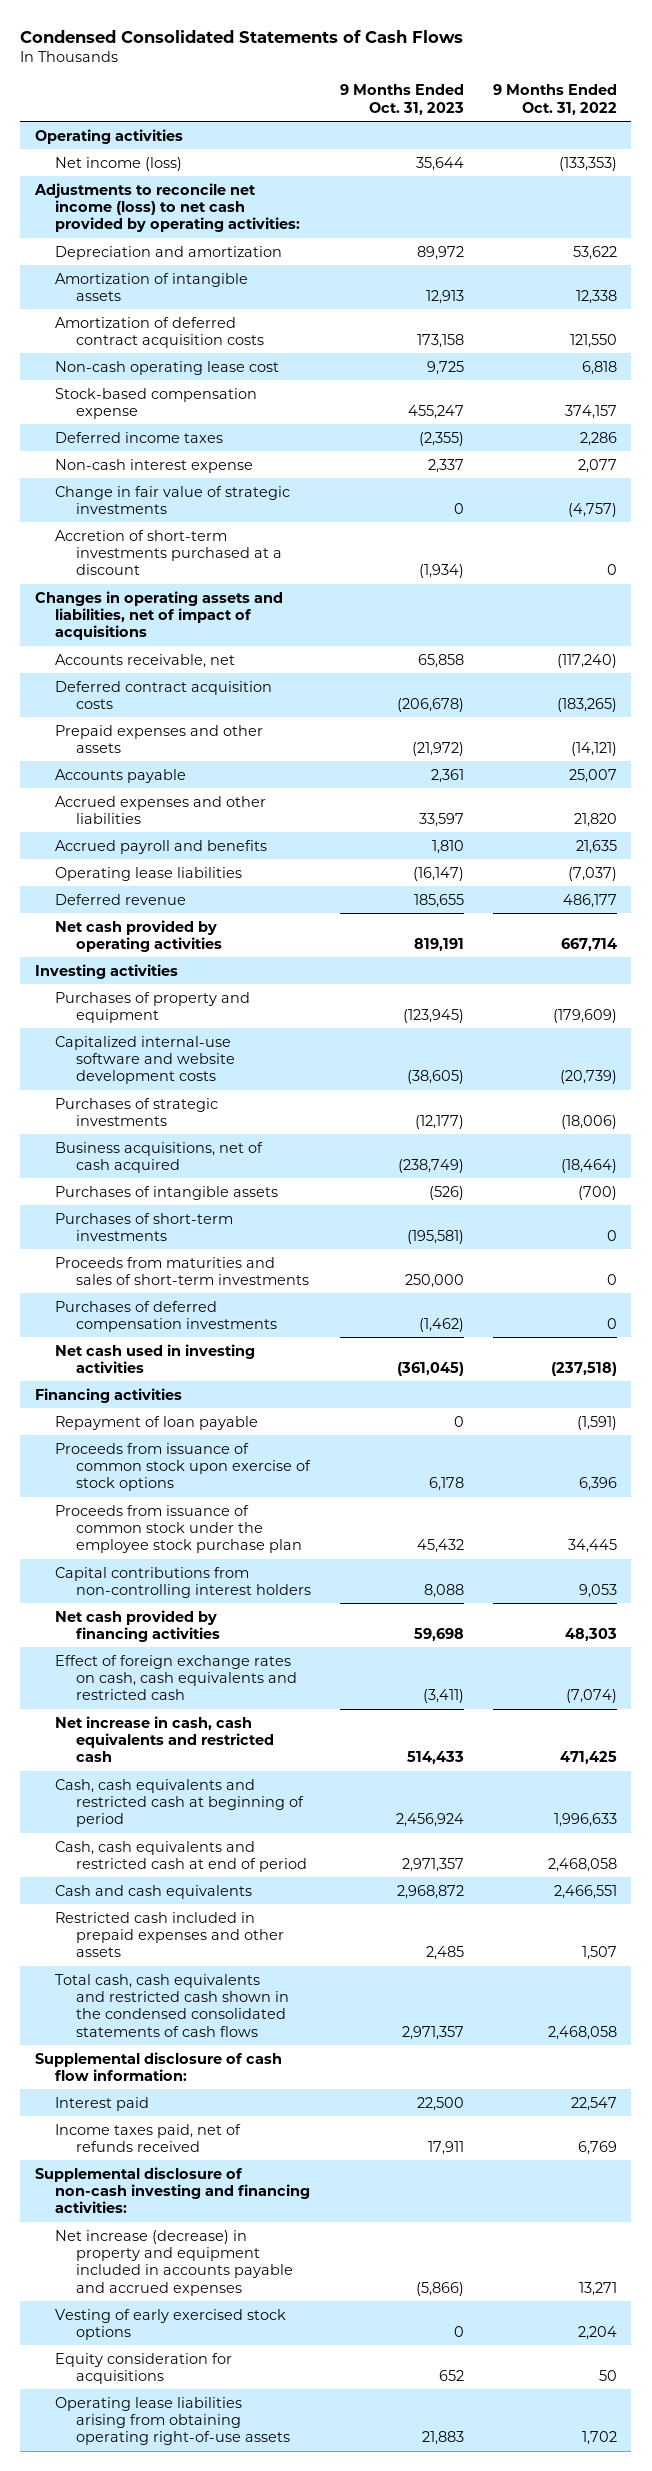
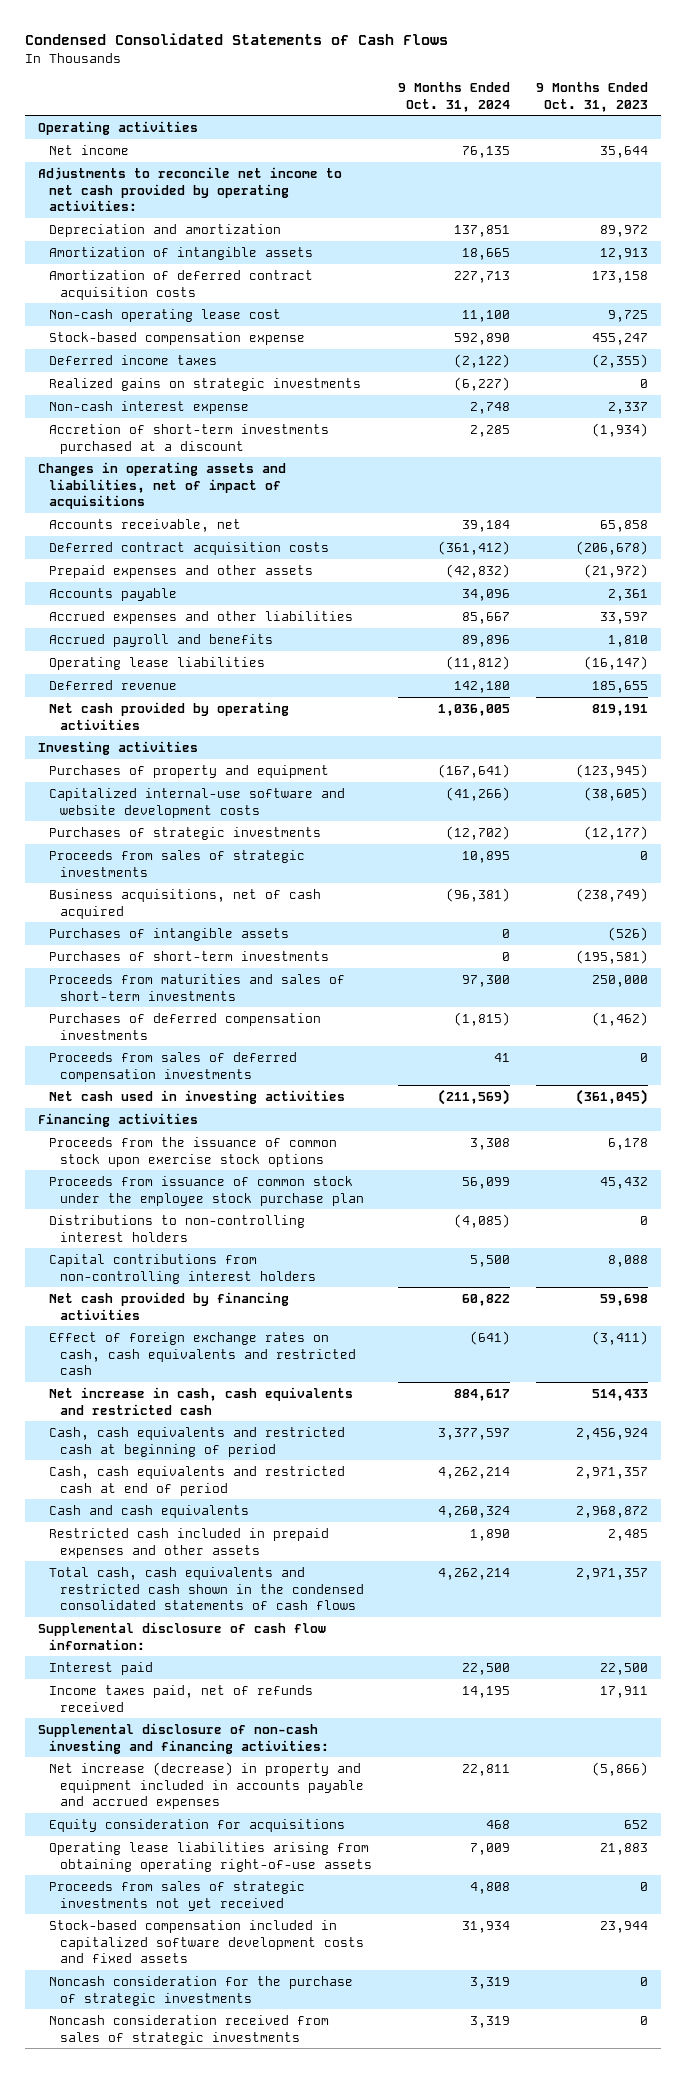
- | 9 Months Ended Oct. 31, 2023 | 9 Months Ended Oct. 31, 2022
+ | 9 Months Ended Oct. 31, 2024 | 9 Months Ended Oct. 31, 2023
- Net income (loss) | 35,644 | (133,353)
- Adjustments to reconcile net income (loss) to net cash provided by operating activities:
+ Net income | 76,135 | 35,644
+ Adjustments to reconcile net income to net cash provided by operating activities:
+ Realized gains on strategic investments | (6,227) | 0
- Change in fair value of strategic investments | 0 | (4,757)
+ Proceeds from sales of strategic investments | 10,895 | 0
+ Proceeds from sales of deferred compensation investments | 41 | 0
- Repayment of loan payable | 0 | (1,591)
- Proceeds from issuance of common stock upon exercise of stock options | 6,178 | 6,396
+ Proceeds from the issuance of common stock upon exercise stock options | 3,308 | 6,178
+ Distributions to non-controlling interest holders | (4,085) | 0
- Vesting of early exercised stock options | 0 | 2,204
+ Proceeds from sales of strategic investments not yet received | 4,808 | 0
+ Stock-based compensation included in capitalized software development costs and fixed assets | 31,934 | 23,944
+ Noncash consideration for the purchase of strategic investments | 3,319 | 0
+ Noncash consideration received from sales of strategic investments | 3,319 | 0

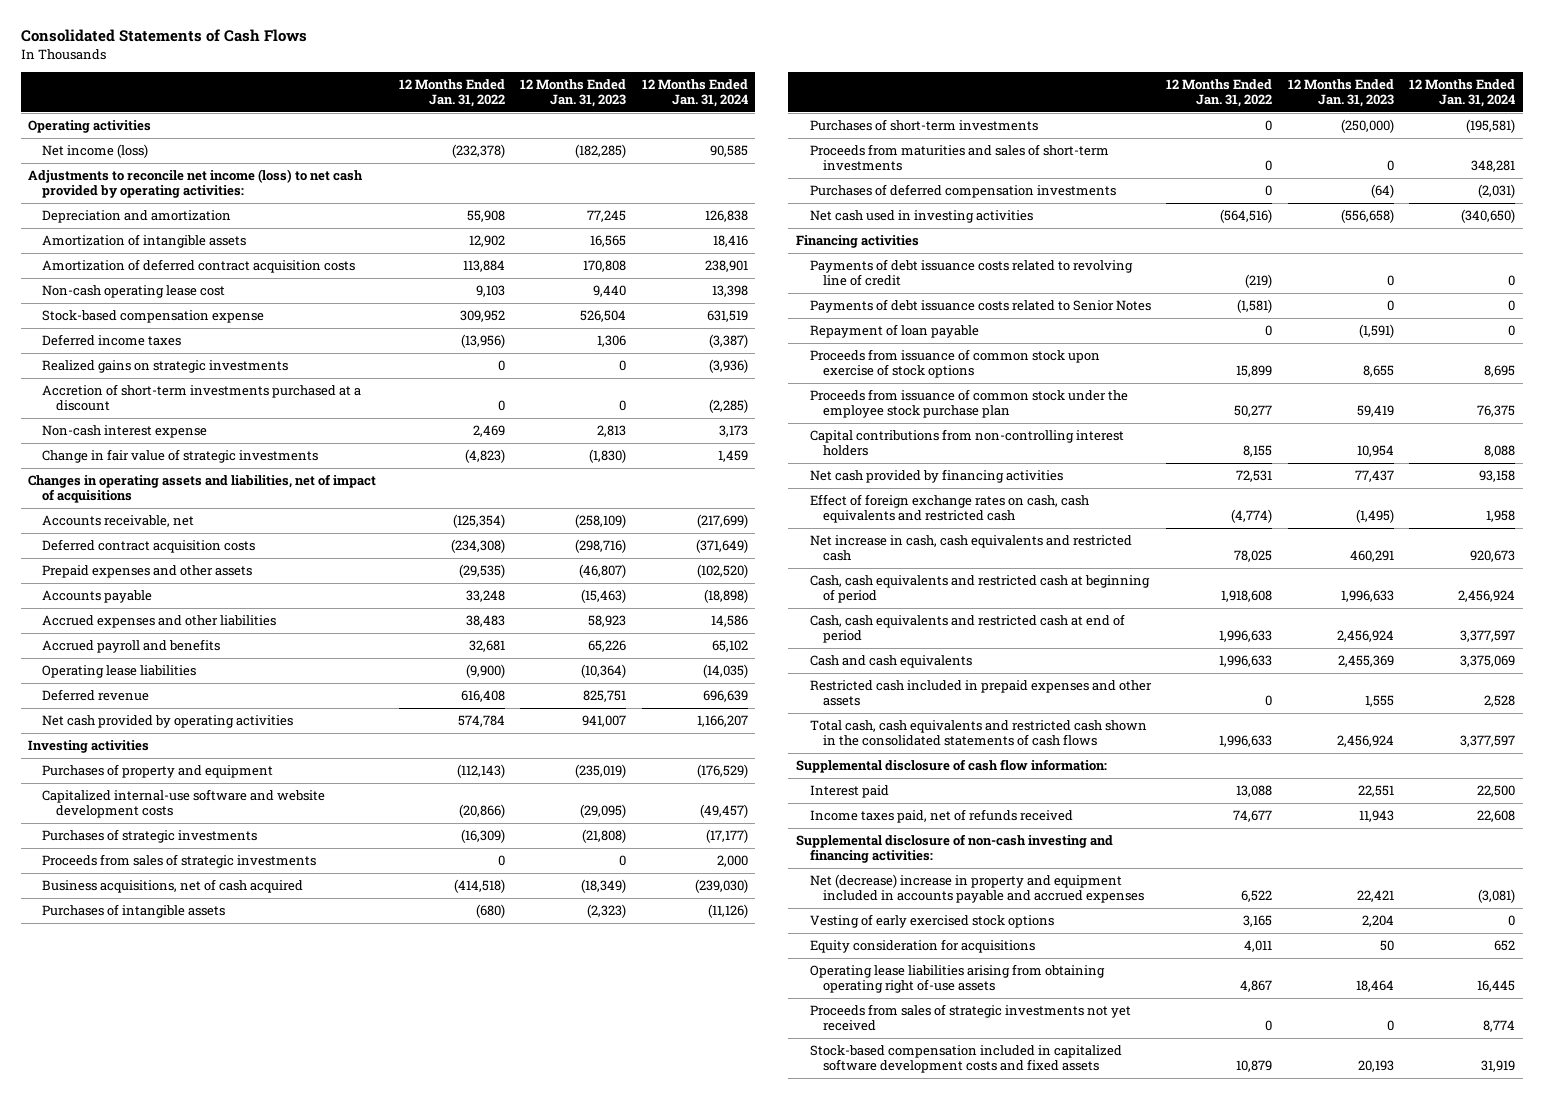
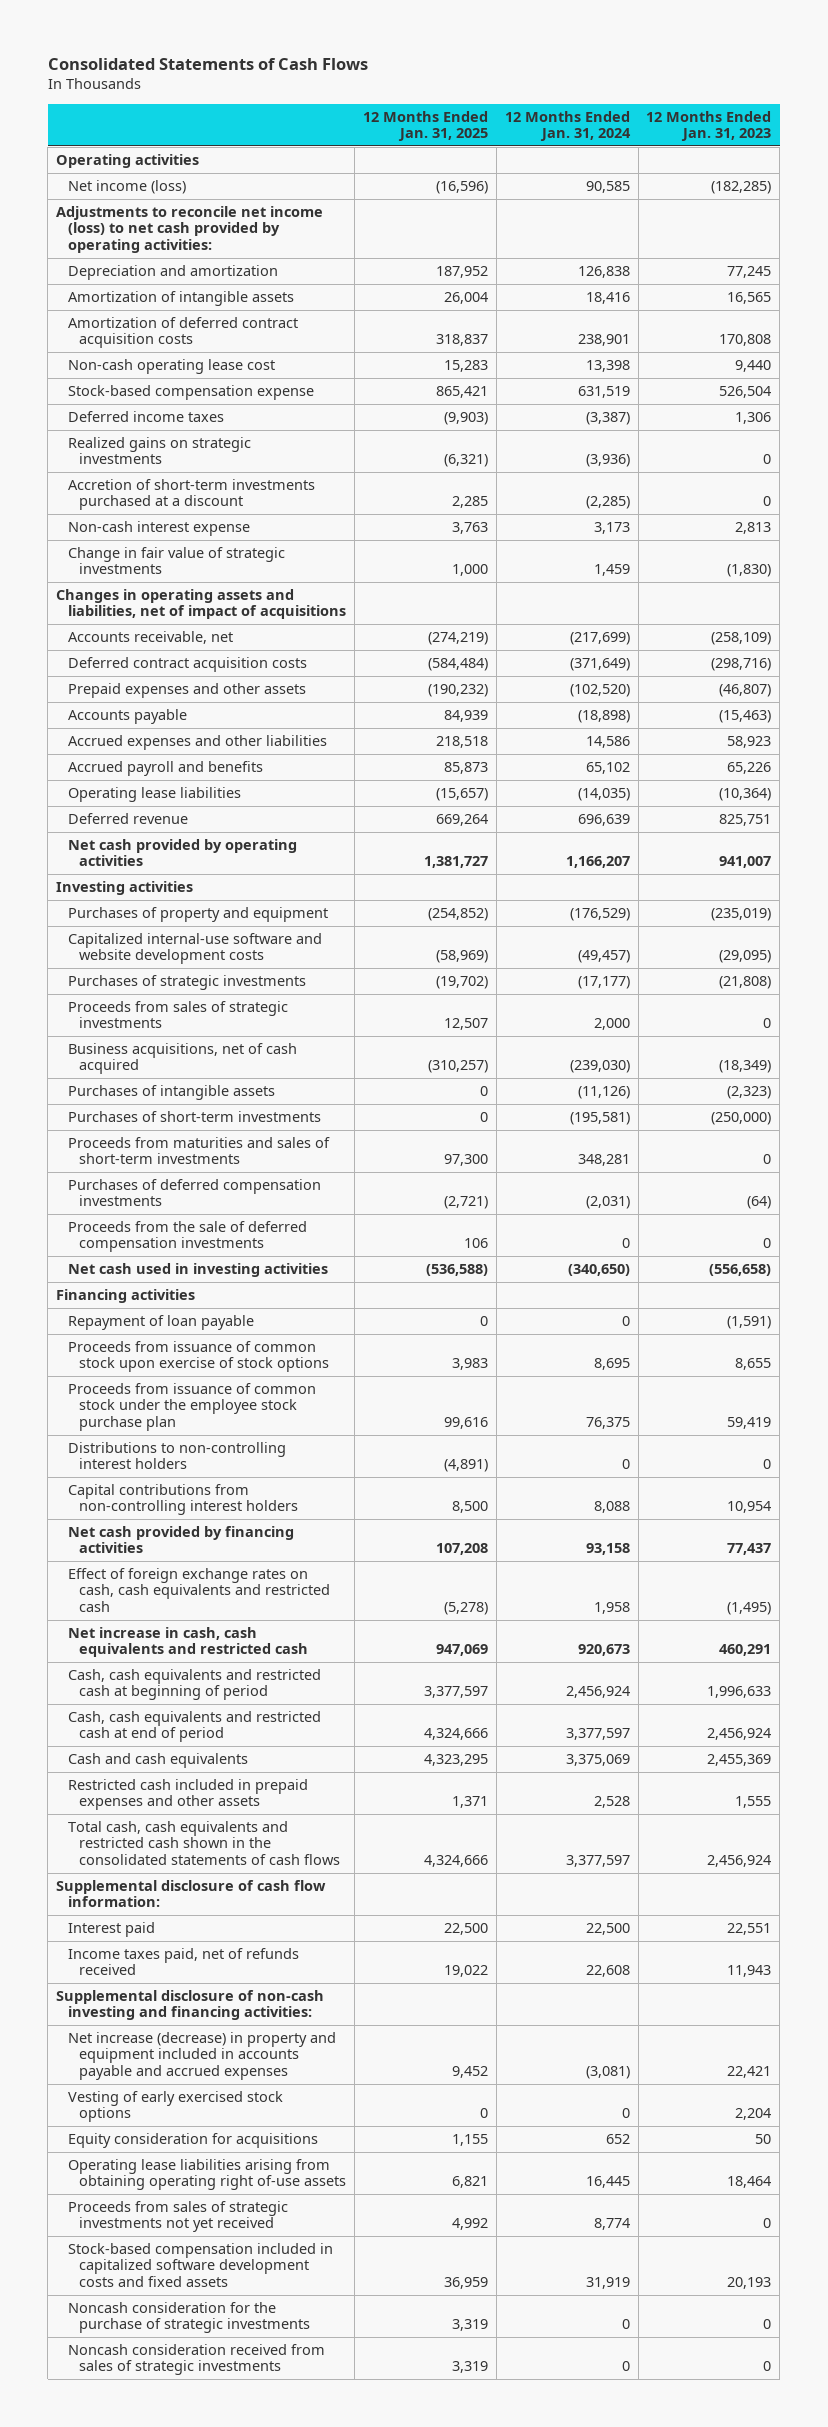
- | 12 Months Ended Jan. 31, 2022 | 12 Months Ended Jan. 31, 2023 | 12 Months Ended Jan. 31, 2024
+ | 12 Months Ended Jan. 31, 2025 | 12 Months Ended Jan. 31, 2024 | 12 Months Ended Jan. 31, 2023
+ Proceeds from the sale of deferred compensation investments | 106 | 0 | 0
- Payments of debt issuance costs related to revolving line of credit | (219) | 0 | 0
- Payments of debt issuance costs related to Senior Notes | (1,581) | 0 | 0
+ Distributions to non-controlling interest holders | (4,891) | 0 | 0
- Net (decrease) increase in property and equipment included in accounts payable and accrued expenses | 6,522 | 22,421 | (3,081)
+ Net increase (decrease) in property and equipment included in accounts payable and accrued expenses | 9,452 | (3,081) | 22,421
+ Noncash consideration for the purchase of strategic investments | 3,319 | 0 | 0
+ Noncash consideration received from sales of strategic investments | 3,319 | 0 | 0

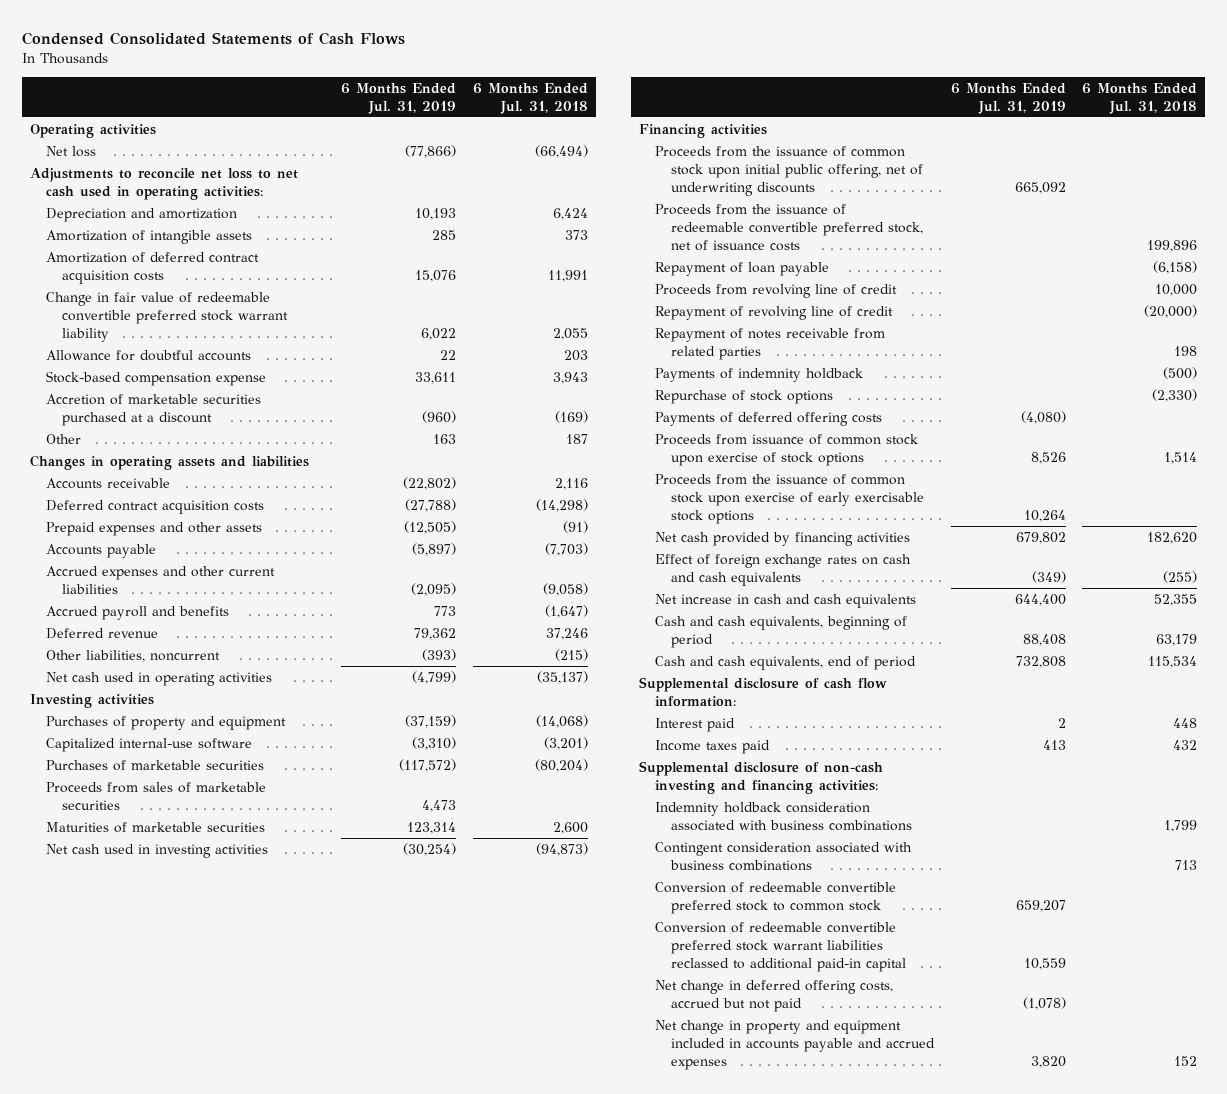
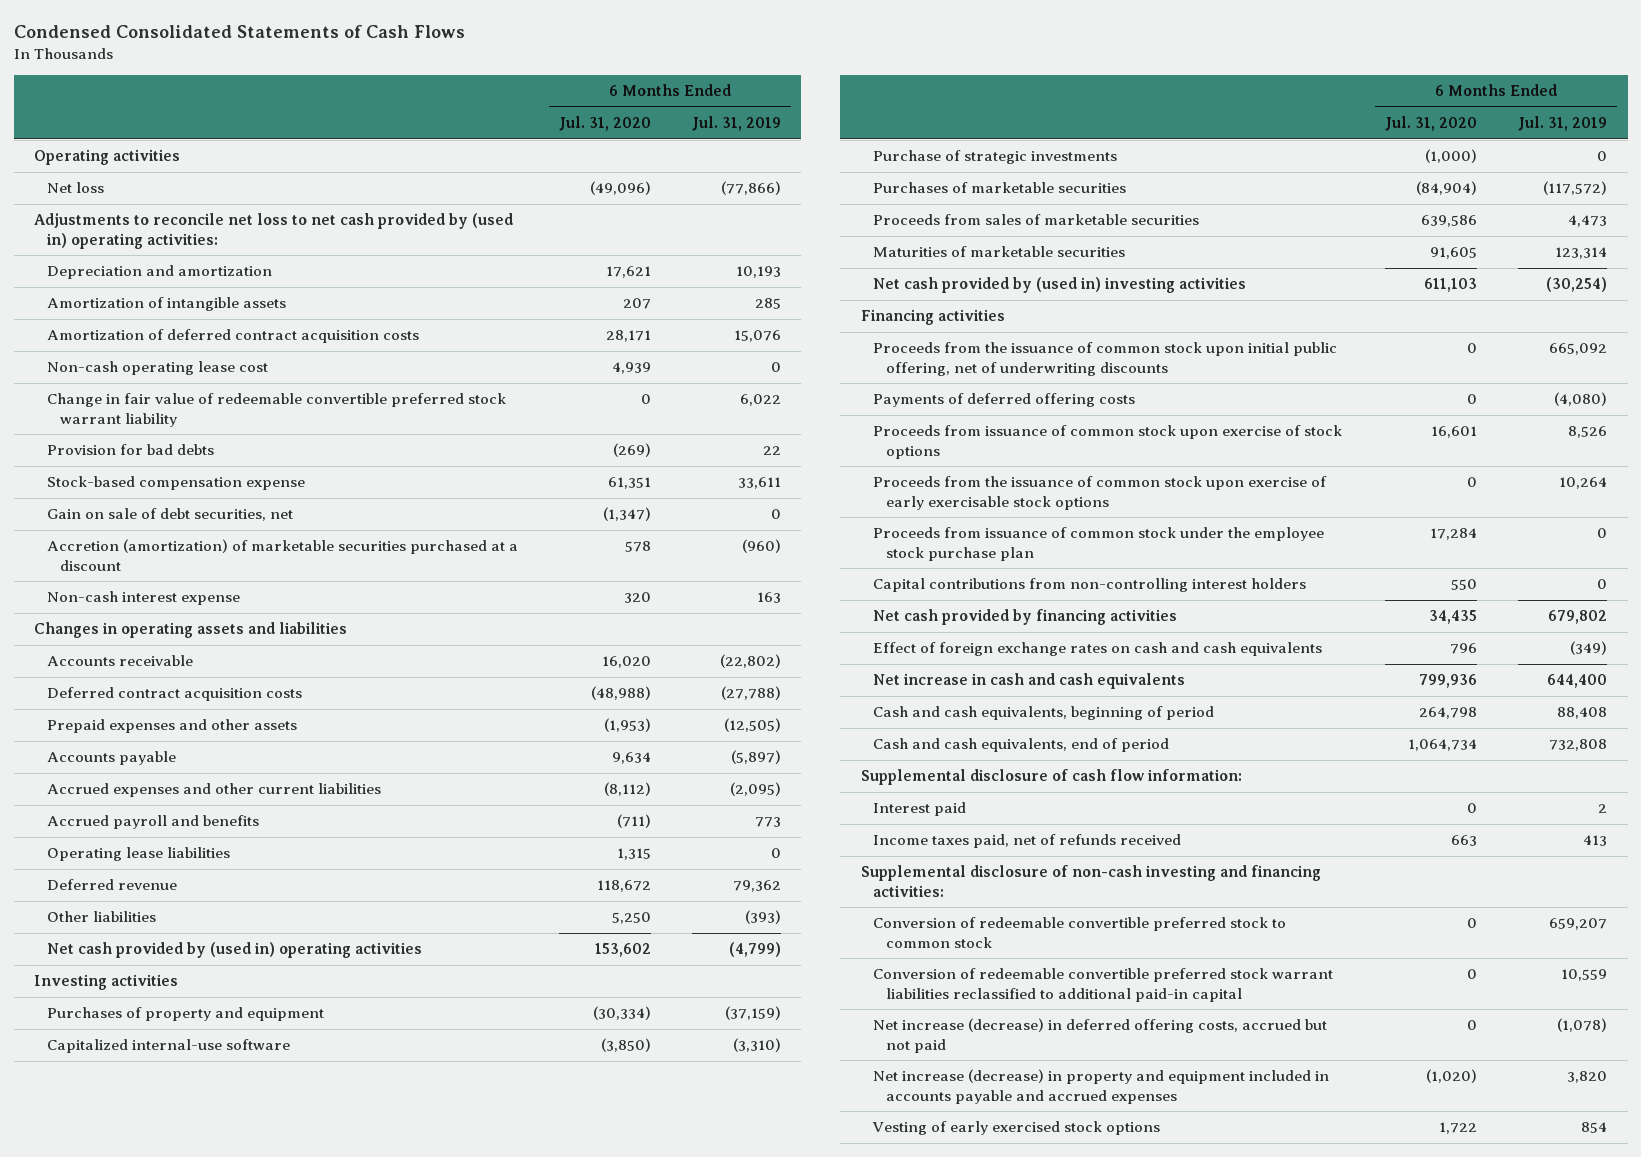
- | 6 Months Ended Jul. 31, 2019 | 6 Months Ended Jul. 31, 2018
+ | 6 Months Ended Jul. 31, 2020 | 6 Months Ended Jul. 31, 2019
- Adjustments to reconcile net loss to net cash used in operating activities:
+ Adjustments to reconcile net loss to net cash provided by (used in) operating activities:
+ Non-cash operating lease cost | 4,939 | 0
- Allowance for doubtful accounts | 22 | 203
+ Provision for bad debts | (269) | 22
- Accretion of marketable securities purchased at a discount | (960) | (169)
- Other | 163 | 187
+ Gain on sale of debt securities, net | (1,347) | 0
+ Accretion (amortization) of marketable securities purchased at a discount | 578 | (960)
+ Non-cash interest expense | 320 | 163
+ Operating lease liabilities | 1,315 | 0
- Other liabilities, noncurrent | (393) | (215)
- Net cash used in operating activities | (4,799) | (35,137)
+ Other liabilities | 5,250 | (393)
+ Net cash provided by (used in) operating activities | 153,602 | (4,799)
+ Purchase of strategic investments | (1,000) | 0
- Net cash used in investing activities | (30,254) | (94,873)
+ Net cash provided by (used in) investing activities | 611,103 | (30,254)
- Proceeds from the issuance of redeemable convertible preferred stock, net of issuance costs | | 199,896
- Repayment of loan payable | | (6,158)
- Proceeds from revolving line of credit | | 10,000
- Repayment of revolving line of credit | | (20,000)
- Repayment of notes receivable from related parties | | 198
- Payments of indemnity holdback | | (500)
- Repurchase of stock options | | (2,330)
+ Proceeds from issuance of common stock under the employee stock purchase plan | 17,284 | 0
+ Capital contributions from non-controlling interest holders | 550 | 0
- Income taxes paid | 413 | 432
+ Income taxes paid, net of refunds received | 663 | 413
- Indemnity holdback consideration associated with business combinations | | 1,799
- Contingent consideration associated with business combinations | | 713
- Conversion of redeemable convertible preferred stock warrant liabilities reclassed to additional paid-in capital | 10,559 |
- Net change in deferred offering costs, accrued but not paid | (1,078) |
- Net change in property and equipment included in accounts payable and accrued expenses | 3,820 | 152
+ Conversion of redeemable convertible preferred stock warrant liabilities reclassified to additional paid-in capital | 0 | 10,559
+ Net increase (decrease) in deferred offering costs, accrued but not paid | 0 | (1,078)
+ Net increase (decrease) in property and equipment included in accounts payable and accrued expenses | (1,020) | 3,820
+ Vesting of early exercised stock options | 1,722 | 854

